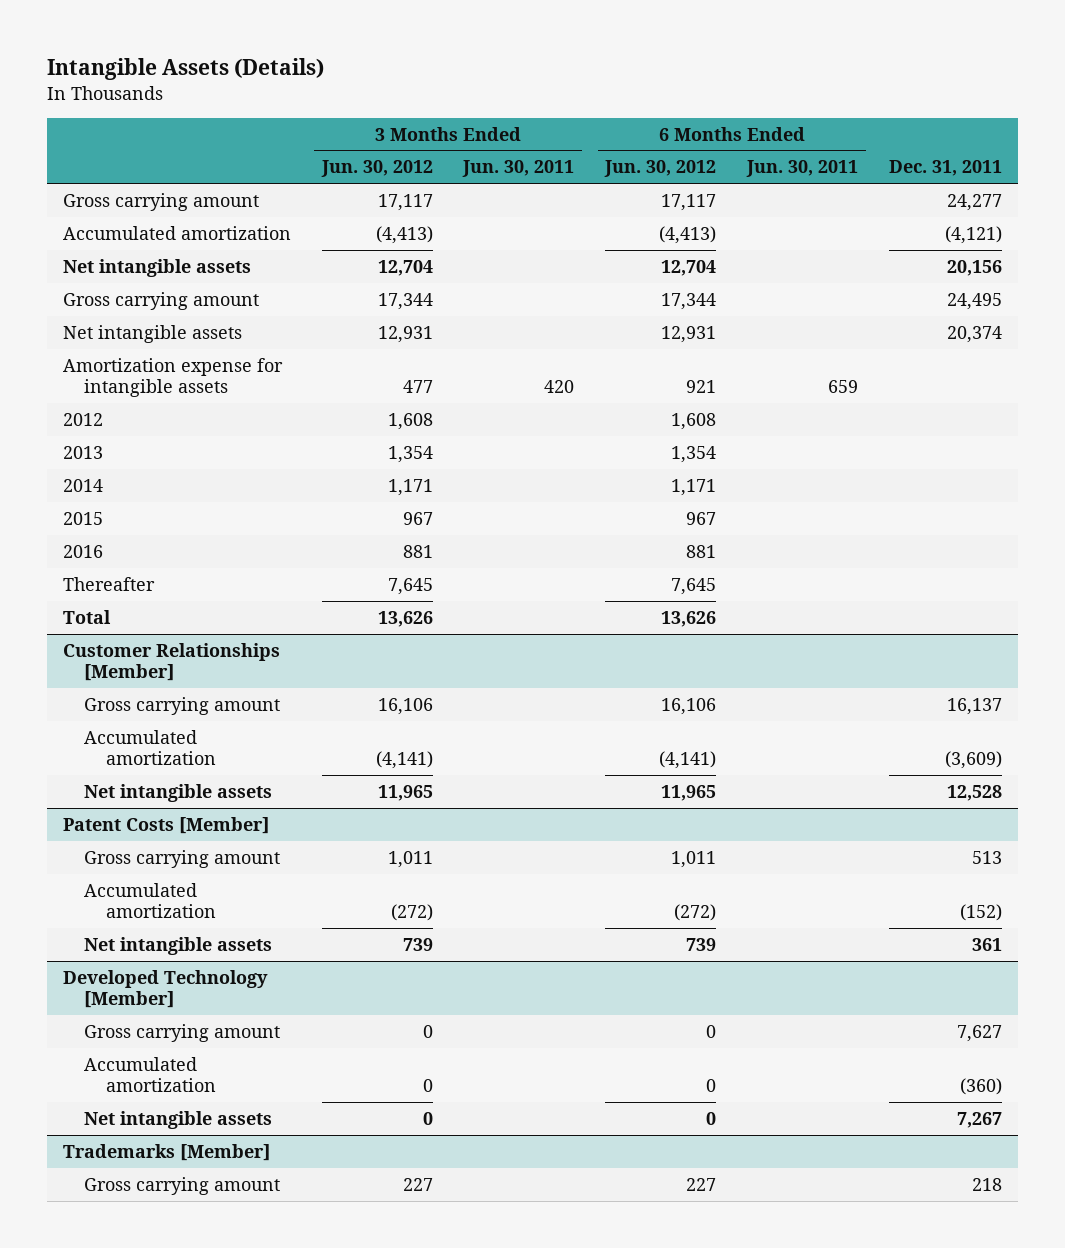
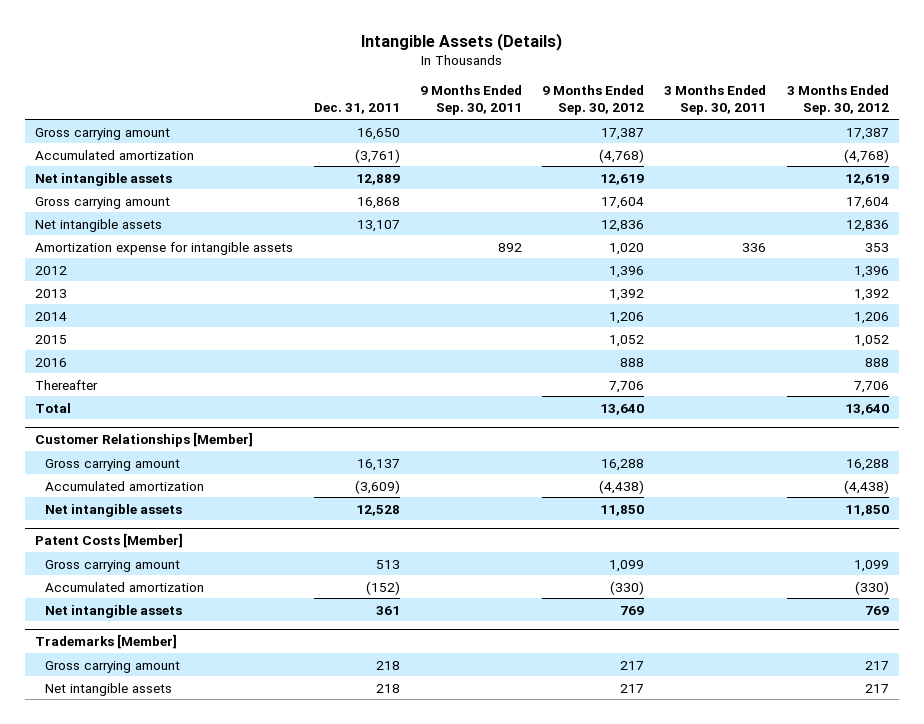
- | 3 Months Ended Jun. 30, 2012 | 3 Months Ended Jun. 30, 2011 | 6 Months Ended Jun. 30, 2012 | 6 Months Ended Jun. 30, 2011 | Dec. 31, 2011
+ | Dec. 31, 2011 | 9 Months Ended Sep. 30, 2011 | 9 Months Ended Sep. 30, 2012 | 3 Months Ended Sep. 30, 2011 | 3 Months Ended Sep. 30, 2012
- Gross carrying amount | 17,117 | | 17,117 | | 24,277
- Accumulated amortization | (4,413) | | (4,413) | | (4,121)
- Net intangible assets | 12,704 | | 12,704 | | 20,156
- Gross carrying amount | 17,344 | | 17,344 | | 24,495
- Net intangible assets | 12,931 | | 12,931 | | 20,374
+ Gross carrying amount | 16,650 | | 17,387 | | 17,387
+ Accumulated amortization | (3,761) | | (4,768) | | (4,768)
+ Net intangible assets | 12,889 | | 12,619 | | 12,619
+ Gross carrying amount | 16,868 | | 17,604 | | 17,604
+ Net intangible assets | 13,107 | | 12,836 | | 12,836
- Developed Technology [Member]
- Gross carrying amount | 0 | | 0 | | 7,627
- Accumulated amortization | 0 | | 0 | | (360)
- Net intangible assets | 0 | | 0 | | 7,267
@ Trademarks [Member]
+ Net intangible assets | 218 | | 217 | | 217

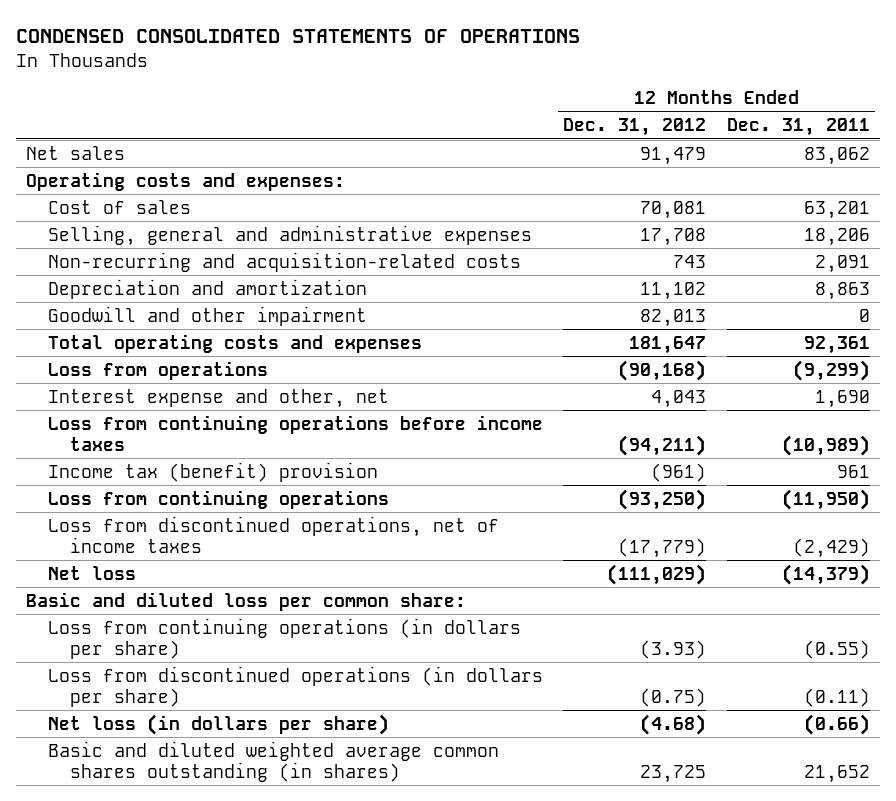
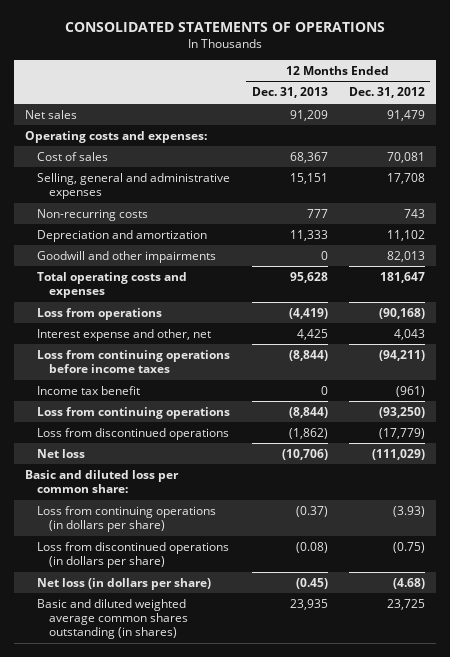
- CONDENSED CONSOLIDATED STATEMENTS OF OPERATIONS
+ CONSOLIDATED STATEMENTS OF OPERATIONS
- | 12 Months Ended Dec. 31, 2012 | 12 Months Ended Dec. 31, 2011
+ | 12 Months Ended Dec. 31, 2013 | 12 Months Ended Dec. 31, 2012
- Non-recurring and acquisition-related costs | 743 | 2,091
+ Non-recurring costs | 777 | 743
- Goodwill and other impairment | 82,013 | 0
+ Goodwill and other impairments | 0 | 82,013
- Income tax (benefit) provision | (961) | 961
+ Income tax benefit | 0 | (961)
- Loss from discontinued operations, net of income taxes | (17,779) | (2,429)
+ Loss from discontinued operations | (1,862) | (17,779)

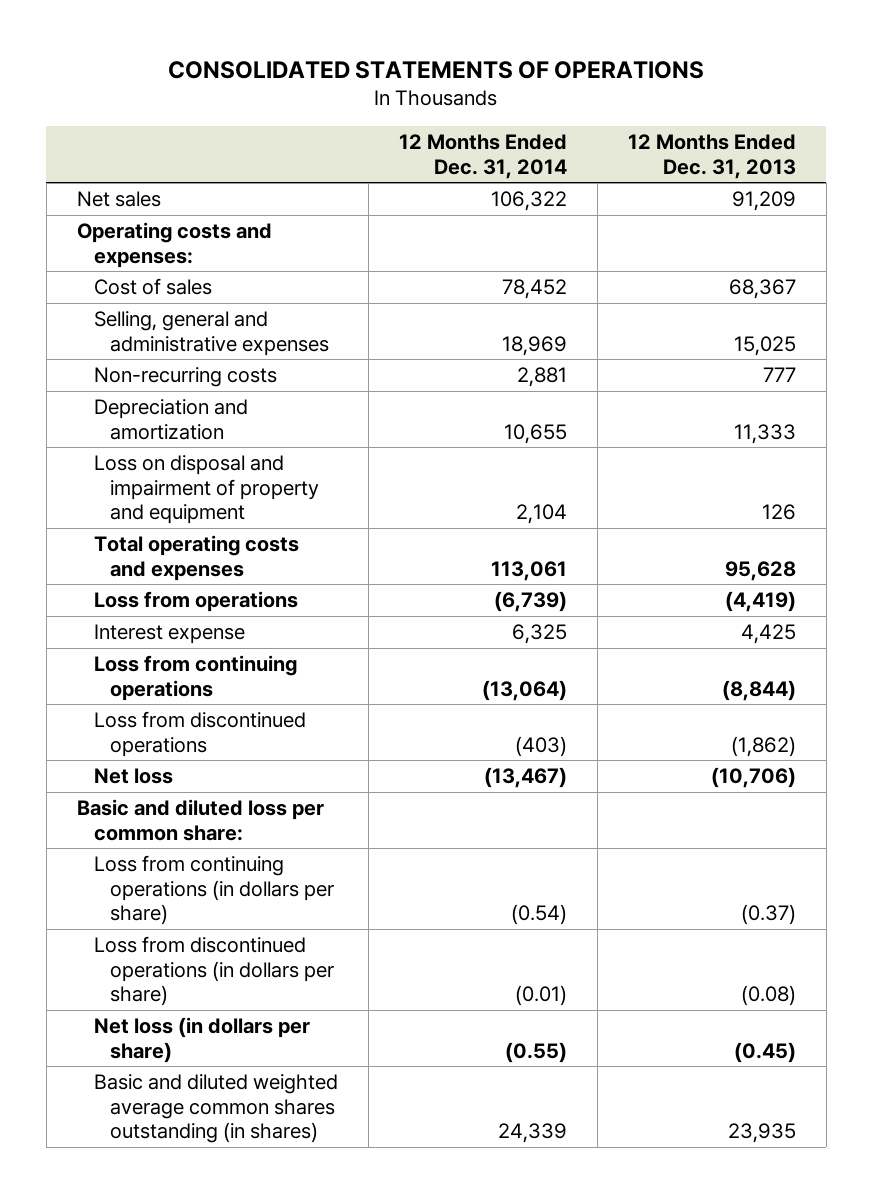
- | 12 Months Ended Dec. 31, 2013 | 12 Months Ended Dec. 31, 2012
+ | 12 Months Ended Dec. 31, 2014 | 12 Months Ended Dec. 31, 2013
- Selling, general and administrative expenses | 15,151 | 17,708
+ Selling, general and administrative expenses | 18,969 | 15,025
- Goodwill and other impairments | 0 | 82,013
+ Loss on disposal and impairment of property and equipment | 2,104 | 126
- Interest expense and other, net | 4,425 | 4,043
- Loss from continuing operations before income taxes | (8,844) | (94,211)
- Income tax benefit | 0 | (961)
+ Interest expense | 6,325 | 4,425

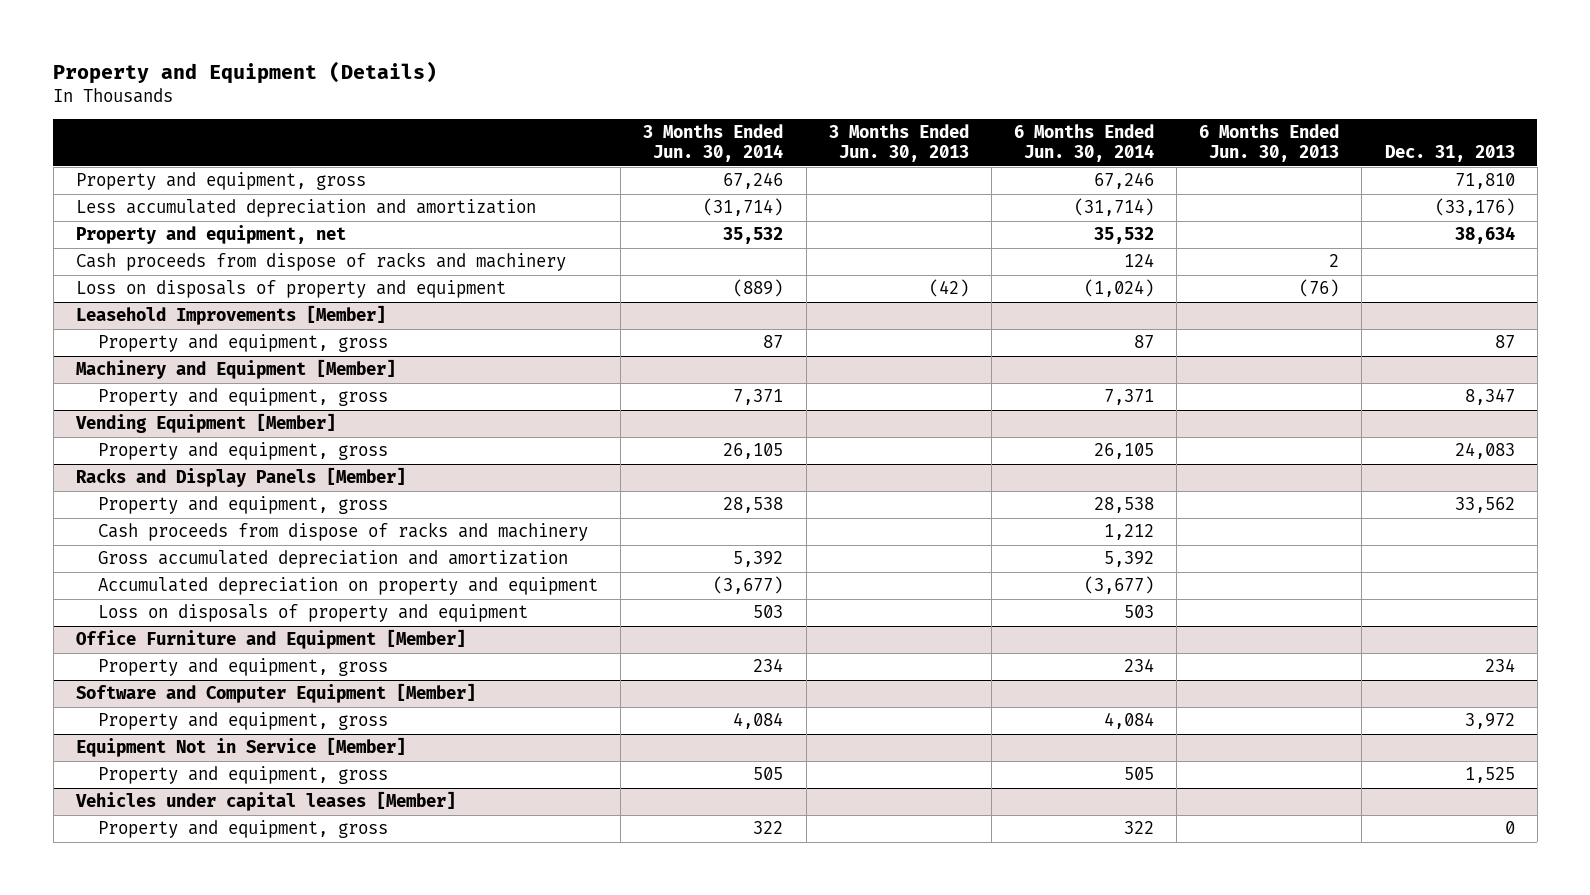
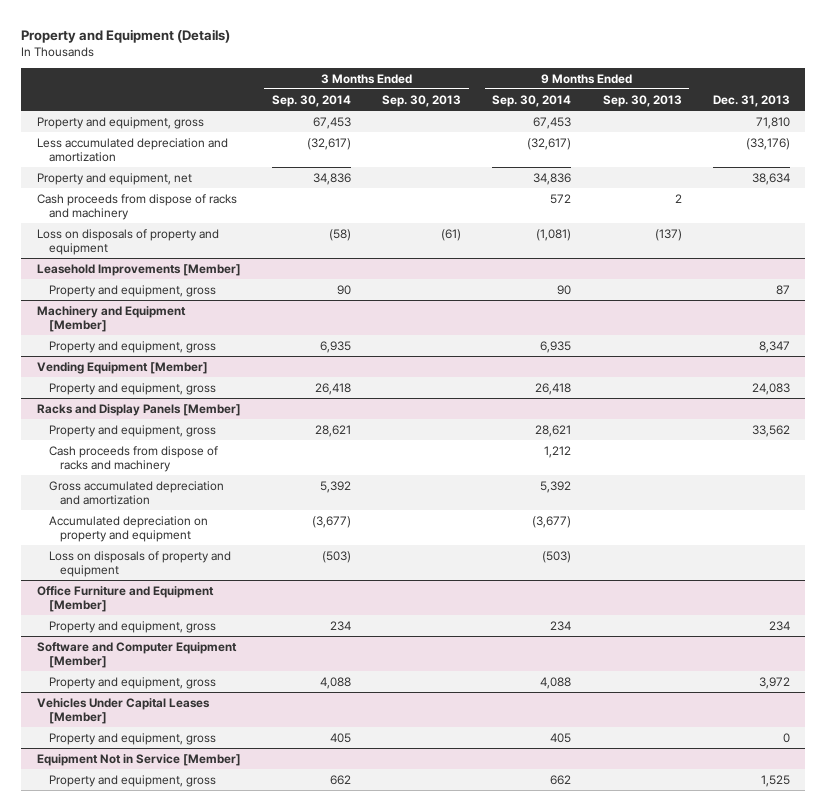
- | 3 Months Ended Jun. 30, 2014 | 3 Months Ended Jun. 30, 2013 | 6 Months Ended Jun. 30, 2014 | 6 Months Ended Jun. 30, 2013 | Dec. 31, 2013
+ | 3 Months Ended Sep. 30, 2014 | 3 Months Ended Sep. 30, 2013 | 9 Months Ended Sep. 30, 2014 | 9 Months Ended Sep. 30, 2013 | Dec. 31, 2013
+ Vehicles Under Capital Leases [Member]
+ Property and equipment, gross | 405 | | 405 | | 0
- Vehicles under capital leases [Member]
- Property and equipment, gross | 322 | | 322 | | 0

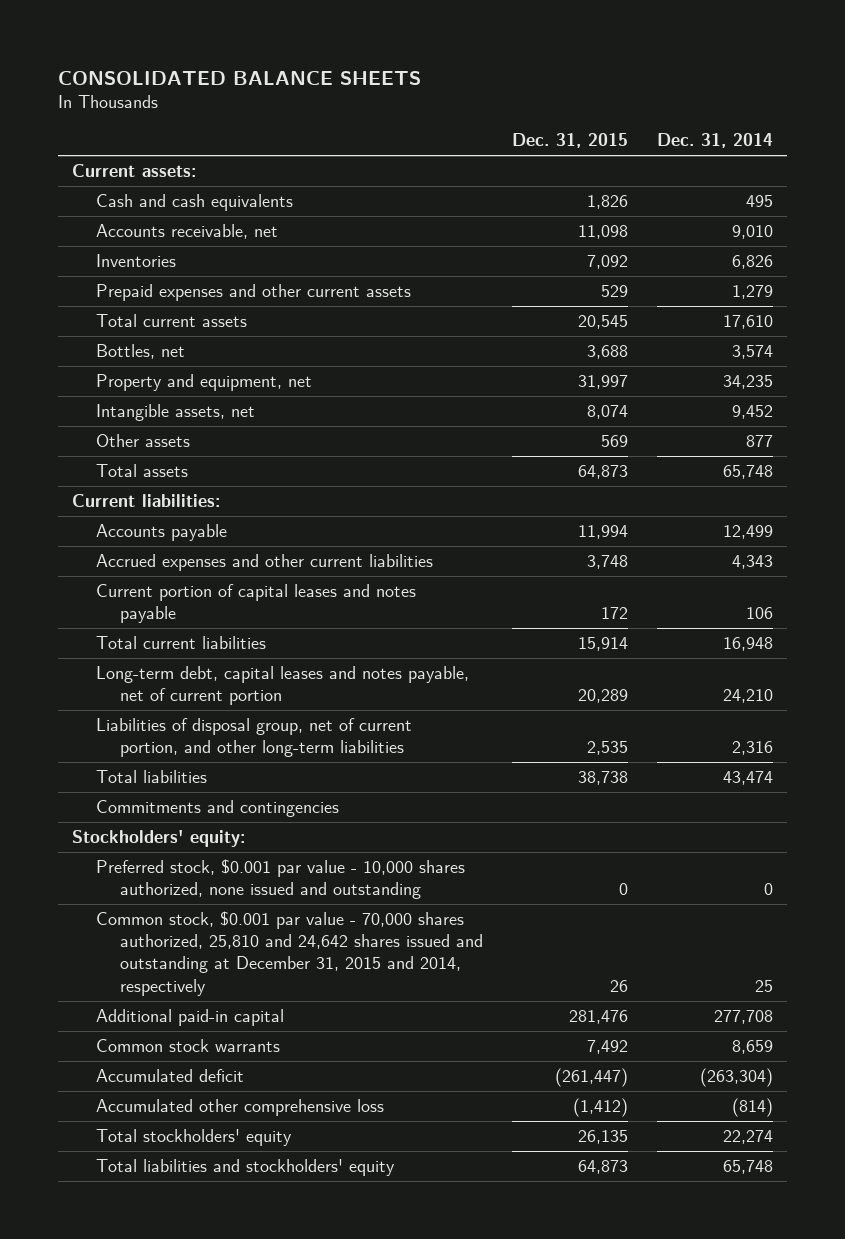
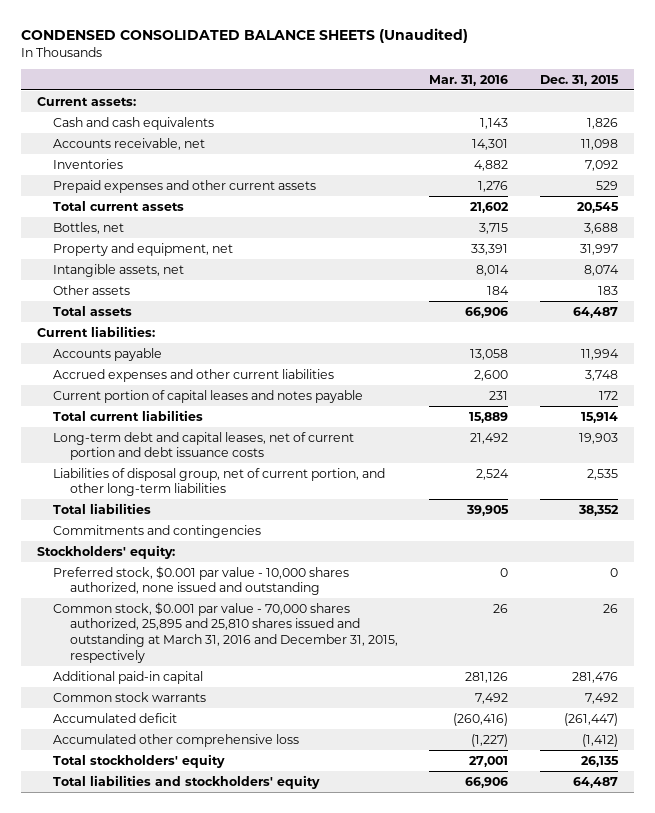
- CONSOLIDATED BALANCE SHEETS
+ CONDENSED CONSOLIDATED BALANCE SHEETS (Unaudited)
- | Dec. 31, 2015 | Dec. 31, 2014
+ | Mar. 31, 2016 | Dec. 31, 2015
- Other assets | 569 | 877
- Total assets | 64,873 | 65,748
+ Other assets | 184 | 183
+ Total assets | 66,906 | 64,487
- Long-term debt, capital leases and notes payable, net of current portion | 20,289 | 24,210
+ Long-term debt and capital leases, net of current portion and debt issuance costs | 21,492 | 19,903
- Total liabilities | 38,738 | 43,474
+ Total liabilities | 39,905 | 38,352
- Common stock, $0.001 par value - 70,000 shares authorized, 25,810 and 24,642 shares issued and outstanding at December 31, 2015 and 2014, respectively | 26 | 25
+ Common stock, $0.001 par value - 70,000 shares authorized, 25,895 and 25,810 shares issued and outstanding at March 31, 2016 and December 31, 2015, respectively | 26 | 26
- Total liabilities and stockholders' equity | 64,873 | 65,748
+ Total liabilities and stockholders' equity | 66,906 | 64,487

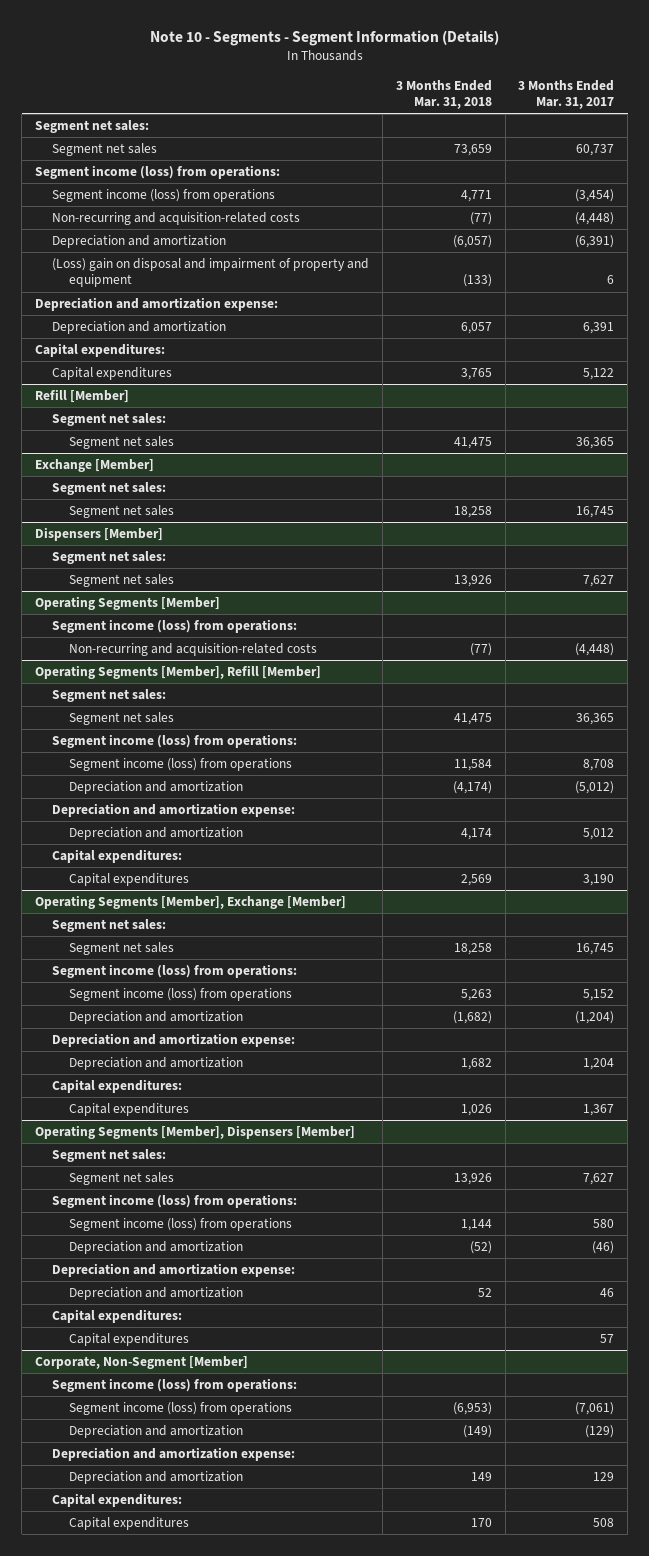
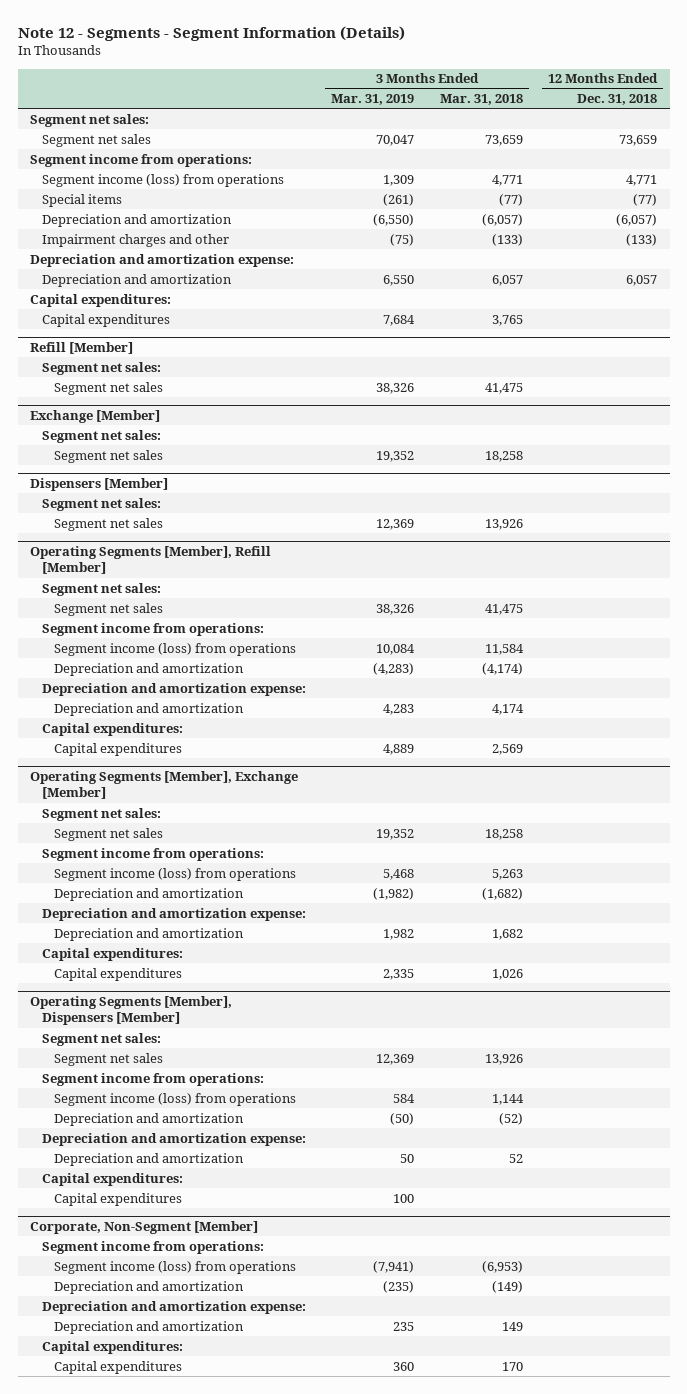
- Note 10 - Segments - Segment Information (Details)
+ Note 12 - Segments - Segment Information (Details)
- | 3 Months Ended Mar. 31, 2018 | 3 Months Ended Mar. 31, 2017
+ | 3 Months Ended Mar. 31, 2019 | 3 Months Ended Mar. 31, 2018 | 12 Months Ended Dec. 31, 2018
- Segment income (loss) from operations:
+ Segment income from operations:
- Non-recurring and acquisition-related costs | (77) | (4,448)
+ Special items | (261) | (77) | (77)
- (Loss) gain on disposal and impairment of property and equipment | (133) | 6
+ Impairment charges and other | (75) | (133) | (133)
- Operating Segments [Member]
- Segment income (loss) from operations:
- Non-recurring and acquisition-related costs | (77) | (4,448)
@ Operating Segments [Member], Refill [Member]
- Segment income (loss) from operations:
+ Segment income from operations:
@ Operating Segments [Member], Exchange [Member]
- Segment income (loss) from operations:
+ Segment income from operations:
@ Operating Segments [Member], Dispensers [Member]
- Segment income (loss) from operations:
+ Segment income from operations:
@ Corporate, Non-Segment [Member]
- Segment income (loss) from operations:
+ Segment income from operations:

